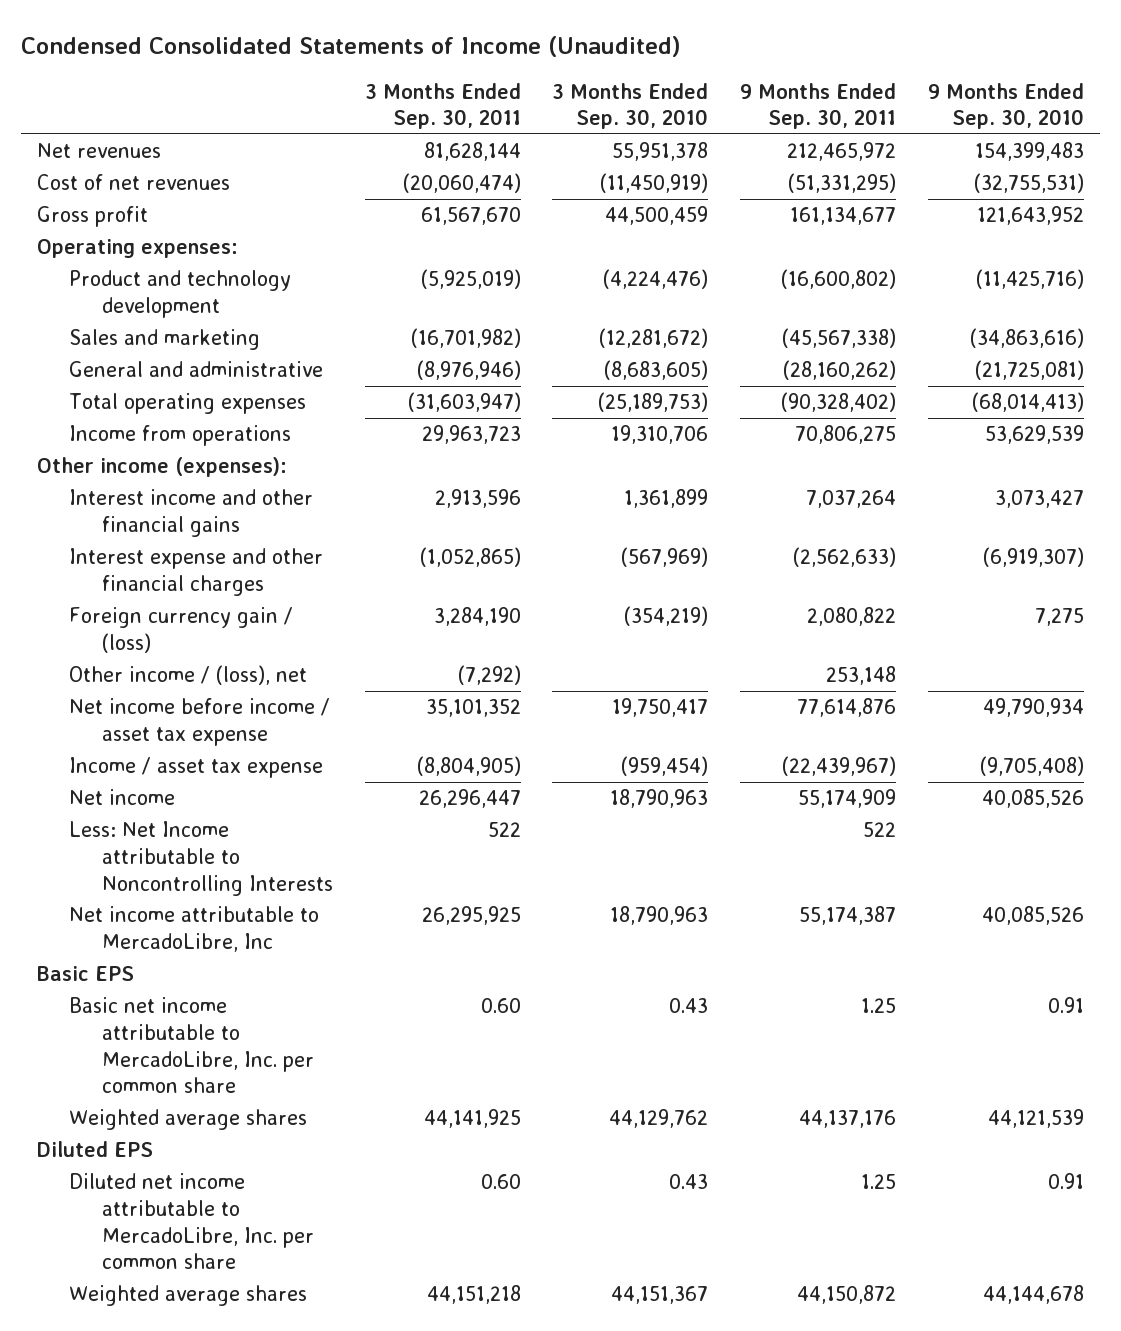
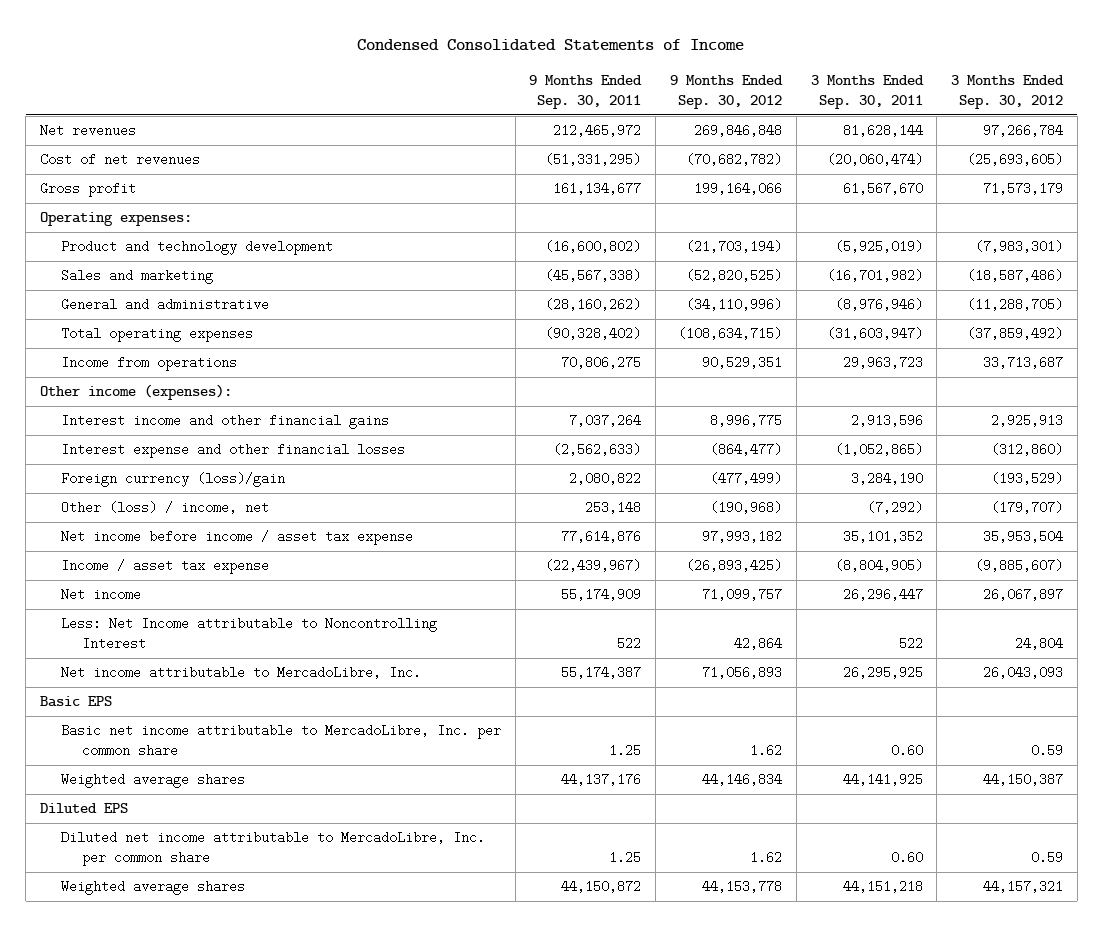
- Condensed Consolidated Statements of Income (Unaudited)
+ Condensed Consolidated Statements of Income
- | 3 Months Ended Sep. 30, 2011 | 3 Months Ended Sep. 30, 2010 | 9 Months Ended Sep. 30, 2011 | 9 Months Ended Sep. 30, 2010
+ | 9 Months Ended Sep. 30, 2011 | 9 Months Ended Sep. 30, 2012 | 3 Months Ended Sep. 30, 2011 | 3 Months Ended Sep. 30, 2012
- Interest expense and other financial charges | (1,052,865) | (567,969) | (2,562,633) | (6,919,307)
- Foreign currency gain / (loss) | 3,284,190 | (354,219) | 2,080,822 | 7,275
- Other income / (loss), net | (7,292) | | 253,148 |
+ Interest expense and other financial losses | (2,562,633) | (864,477) | (1,052,865) | (312,860)
+ Foreign currency (loss)/gain | 2,080,822 | (477,499) | 3,284,190 | (193,529)
+ Other (loss) / income, net | 253,148 | (190,968) | (7,292) | (179,707)
- Less: Net Income attributable to Noncontrolling Interests | 522 | | 522 |
- Net income attributable to MercadoLibre, Inc | 26,295,925 | 18,790,963 | 55,174,387 | 40,085,526
+ Less: Net Income attributable to Noncontrolling Interest | 522 | 42,864 | 522 | 24,804
+ Net income attributable to MercadoLibre, Inc. | 55,174,387 | 71,056,893 | 26,295,925 | 26,043,093

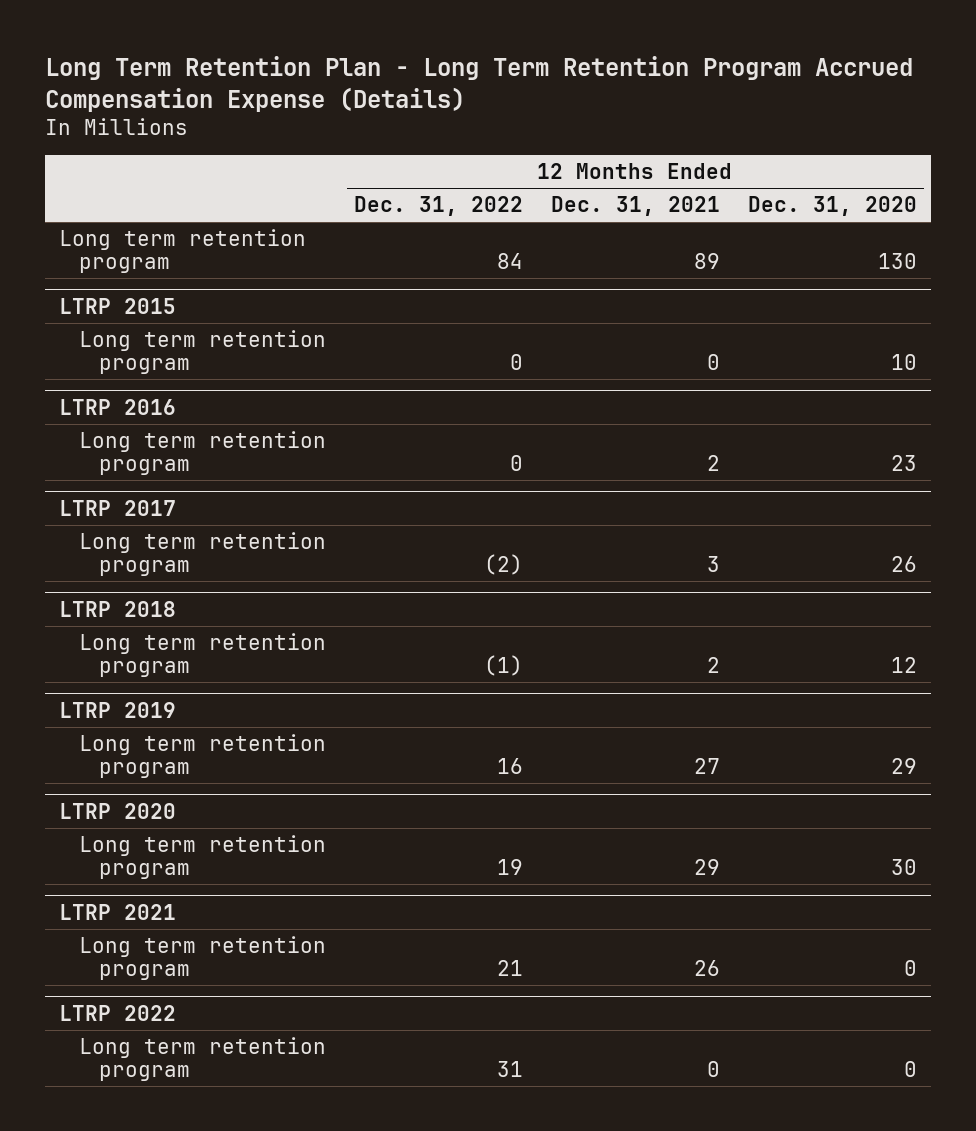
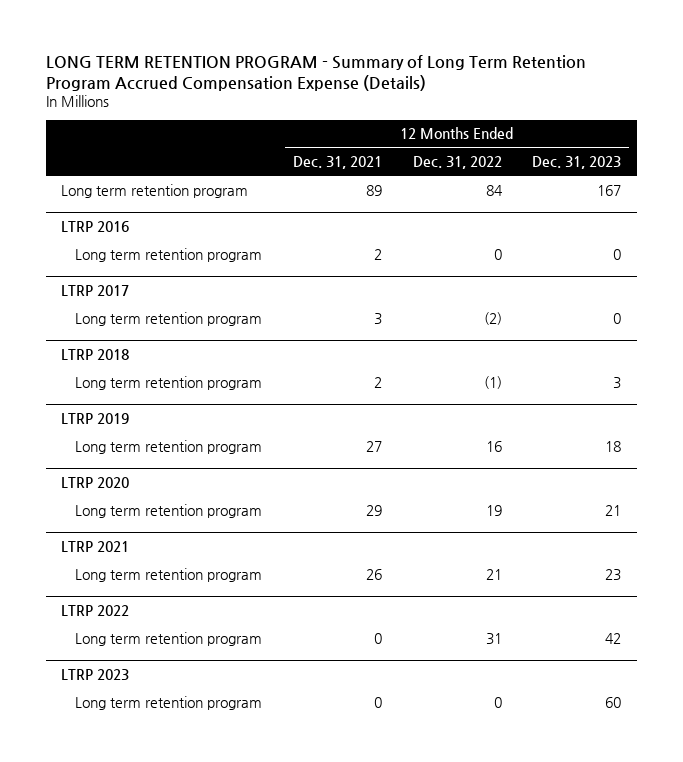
- Long Term Retention Plan - Long Term Retention Program Accrued Compensation Expense (Details)
+ LONG TERM RETENTION PROGRAM - Summary of Long Term Retention Program Accrued Compensation Expense (Details)
- | 12 Months Ended Dec. 31, 2022 | 12 Months Ended Dec. 31, 2021 | 12 Months Ended Dec. 31, 2020
+ | 12 Months Ended Dec. 31, 2021 | 12 Months Ended Dec. 31, 2022 | 12 Months Ended Dec. 31, 2023
- LTRP 2015
- Long term retention program | 0 | 0 | 10
+ LTRP 2023
+ Long term retention program | 0 | 0 | 60

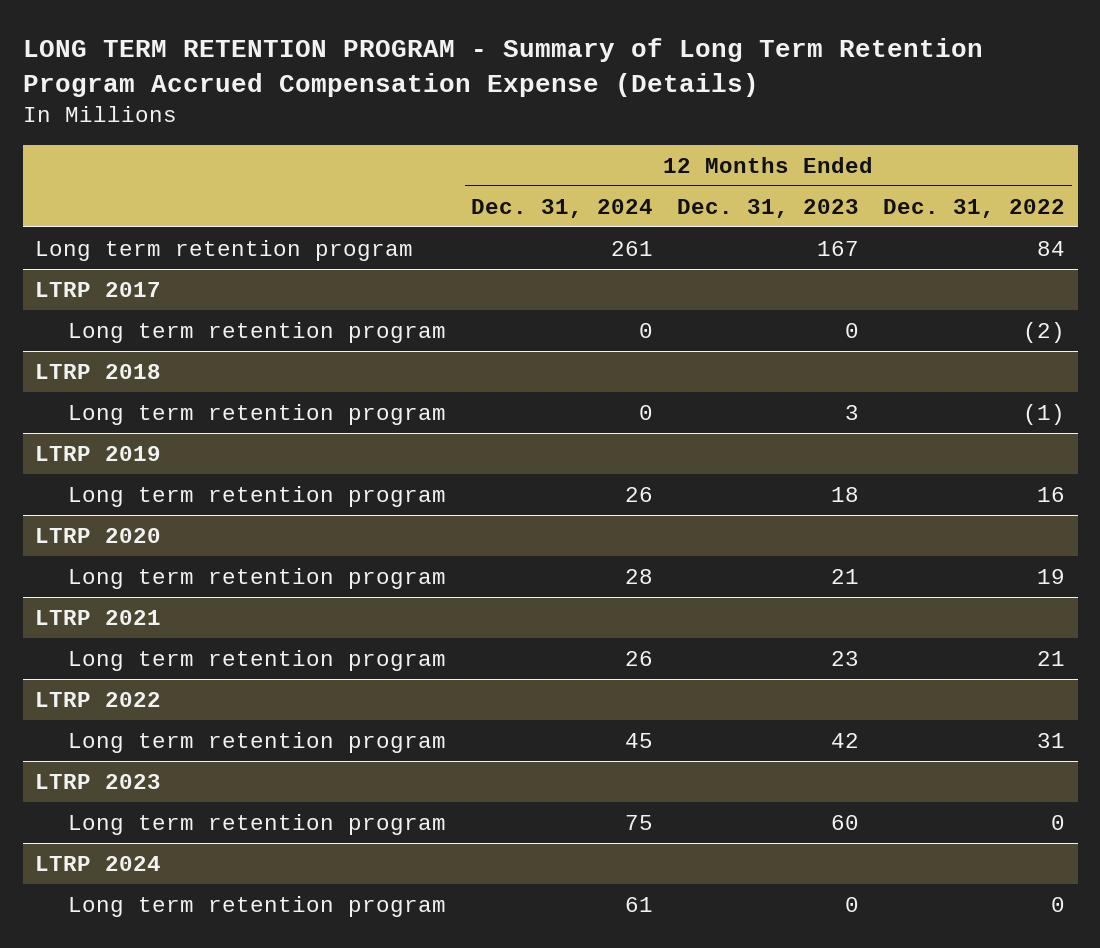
- | 12 Months Ended Dec. 31, 2021 | 12 Months Ended Dec. 31, 2022 | 12 Months Ended Dec. 31, 2023
+ | 12 Months Ended Dec. 31, 2024 | 12 Months Ended Dec. 31, 2023 | 12 Months Ended Dec. 31, 2022
- LTRP 2016
- Long term retention program | 2 | 0 | 0
+ LTRP 2024
+ Long term retention program | 61 | 0 | 0

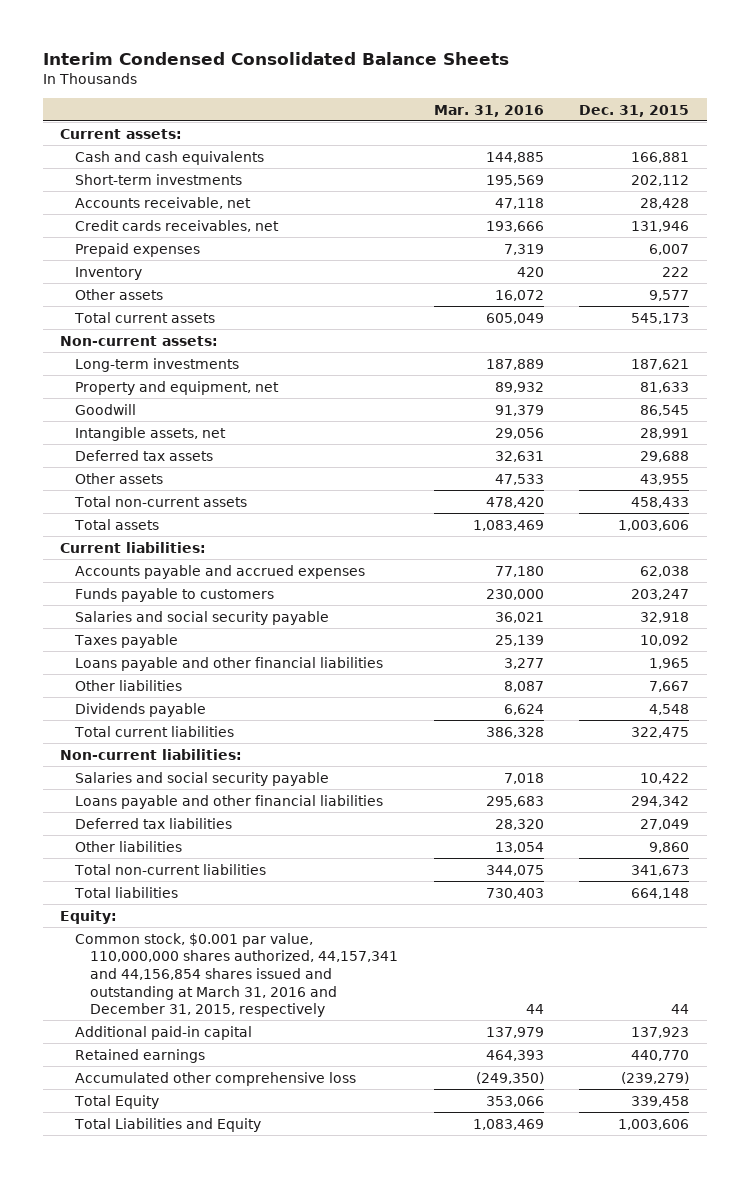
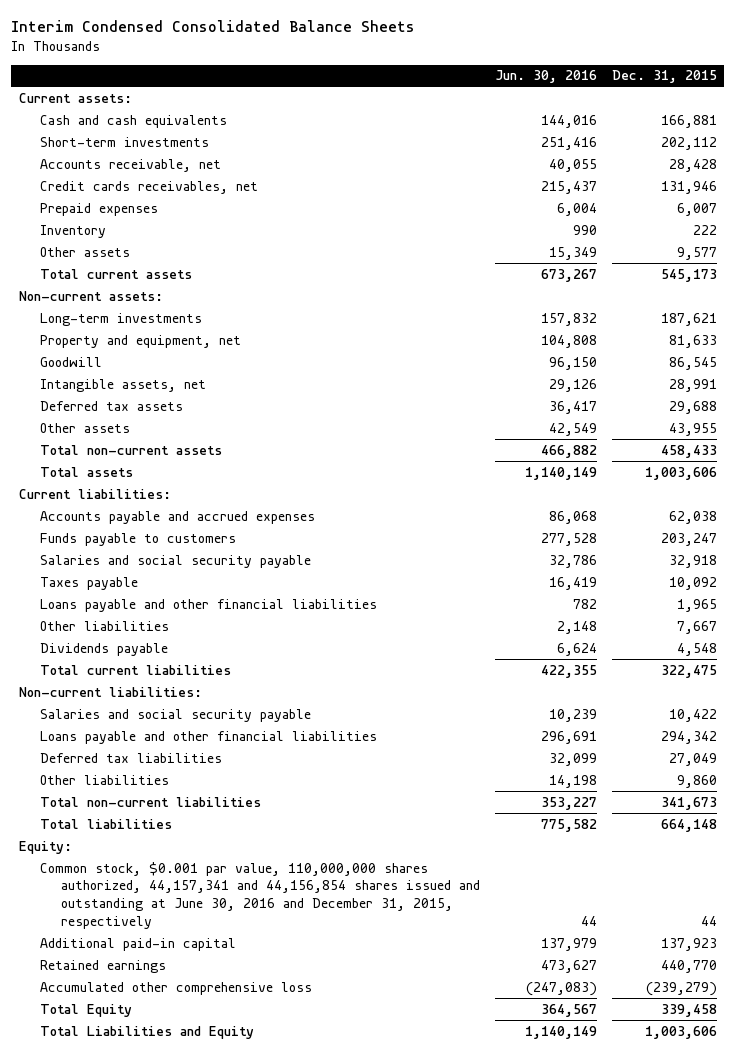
- | Mar. 31, 2016 | Dec. 31, 2015
+ | Jun. 30, 2016 | Dec. 31, 2015
- Common stock, $0.001 par value, 110,000,000 shares authorized, 44,157,341 and 44,156,854 shares issued and outstanding at March 31, 2016 and December 31, 2015, respectively | 44 | 44
+ Common stock, $0.001 par value, 110,000,000 shares authorized, 44,157,341 and 44,156,854 shares issued and outstanding at June 30, 2016 and December 31, 2015, respectively | 44 | 44

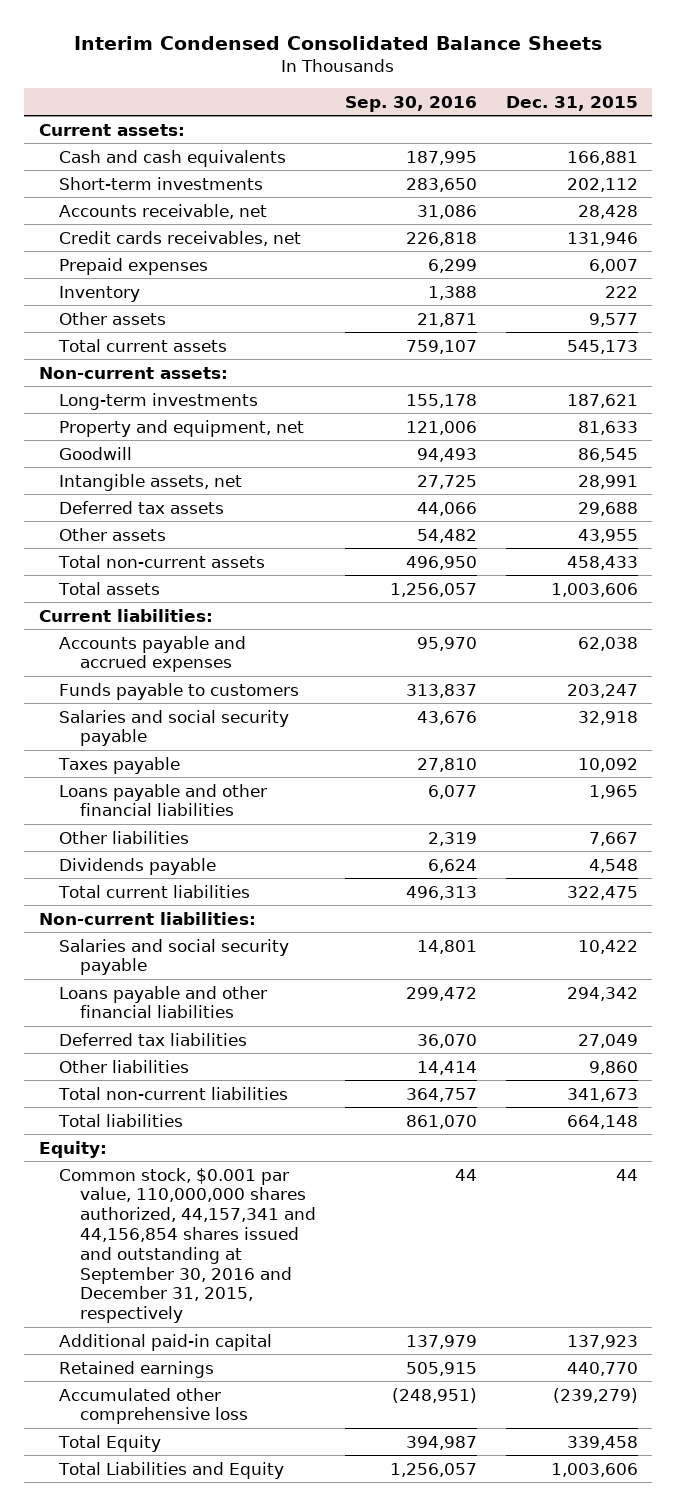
- | Jun. 30, 2016 | Dec. 31, 2015
+ | Sep. 30, 2016 | Dec. 31, 2015
- Common stock, $0.001 par value, 110,000,000 shares authorized, 44,157,341 and 44,156,854 shares issued and outstanding at June 30, 2016 and December 31, 2015, respectively | 44 | 44
+ Common stock, $0.001 par value, 110,000,000 shares authorized, 44,157,341 and 44,156,854 shares issued and outstanding at September 30, 2016 and December 31, 2015, respectively | 44 | 44

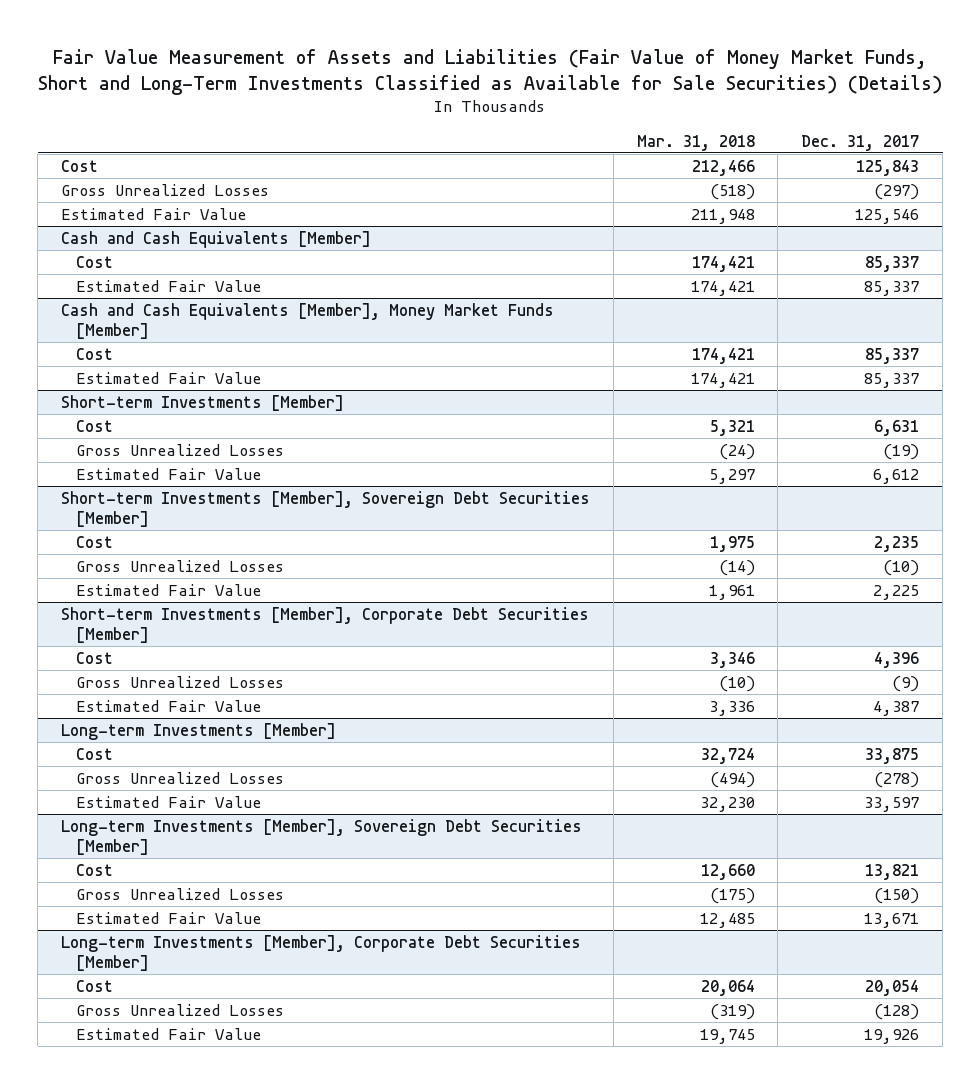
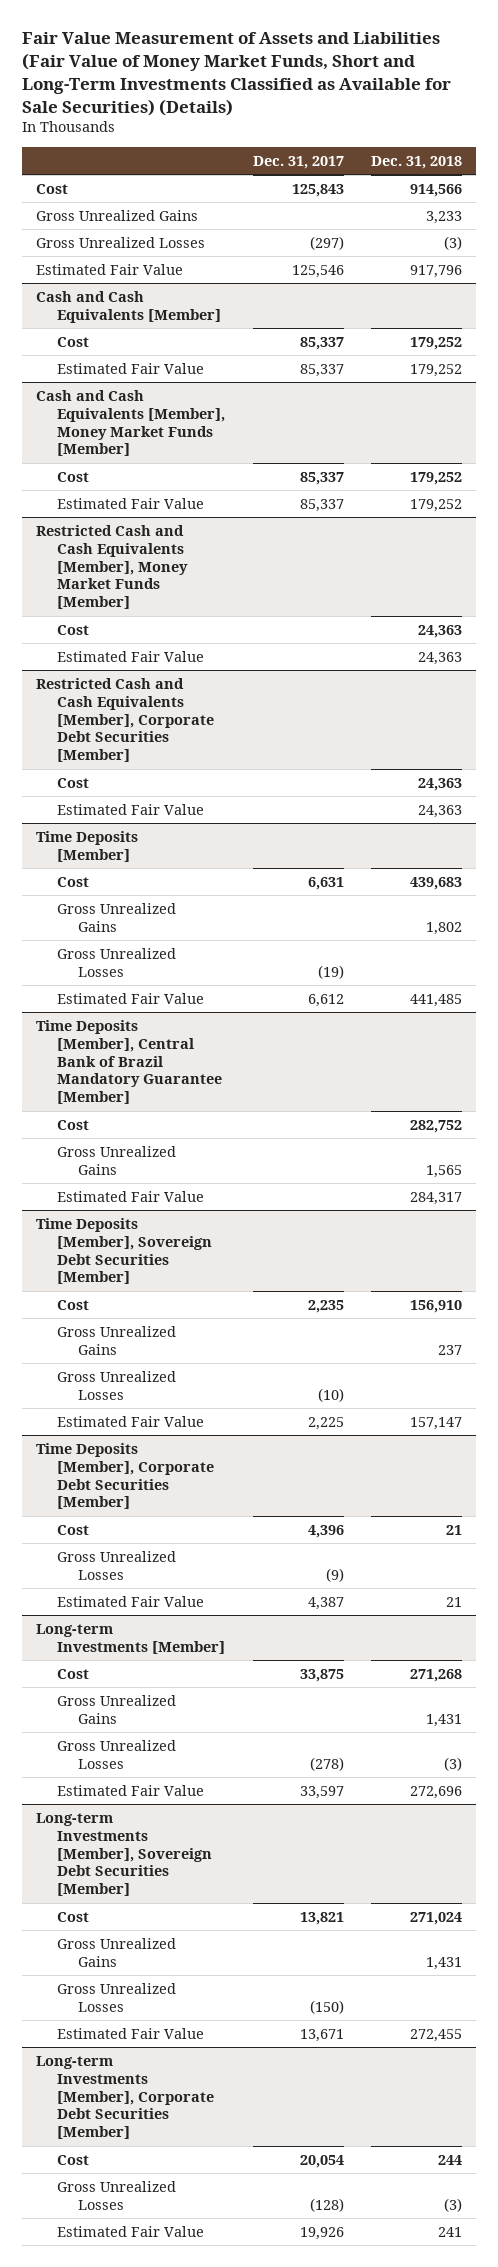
- | Mar. 31, 2018 | Dec. 31, 2017
+ | Dec. 31, 2017 | Dec. 31, 2018
+ Gross Unrealized Gains | | 3,233
- Short-term Investments [Member]
+ Restricted Cash and Cash Equivalents [Member], Money Market Funds [Member]
+ Cost | | 24,363
+ Estimated Fair Value | | 24,363
+ Restricted Cash and Cash Equivalents [Member], Corporate Debt Securities [Member]
+ Cost | | 24,363
+ Estimated Fair Value | | 24,363
+ Time Deposits [Member]
+ Gross Unrealized Gains | | 1,802
- Short-term Investments [Member], Sovereign Debt Securities [Member]
+ Time Deposits [Member], Central Bank of Brazil Mandatory Guarantee [Member]
+ Cost | | 282,752
+ Gross Unrealized Gains | | 1,565
+ Estimated Fair Value | | 284,317
+ Time Deposits [Member], Sovereign Debt Securities [Member]
+ Gross Unrealized Gains | | 237
- Short-term Investments [Member], Corporate Debt Securities [Member]
+ Time Deposits [Member], Corporate Debt Securities [Member]
@ Long-term Investments [Member]
+ Gross Unrealized Gains | | 1,431
@ Long-term Investments [Member], Sovereign Debt Securities [Member]
+ Gross Unrealized Gains | | 1,431

